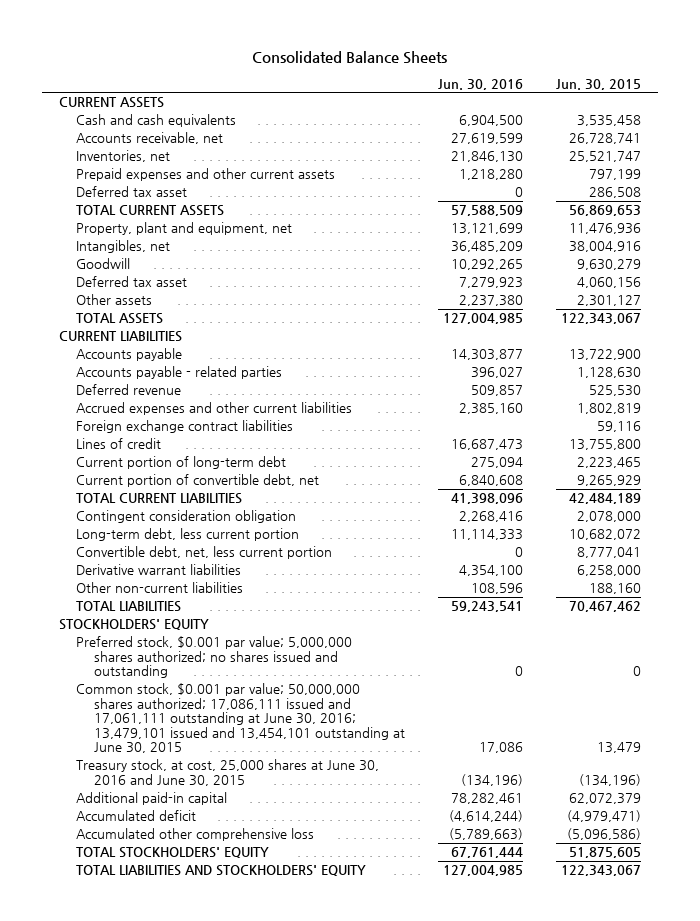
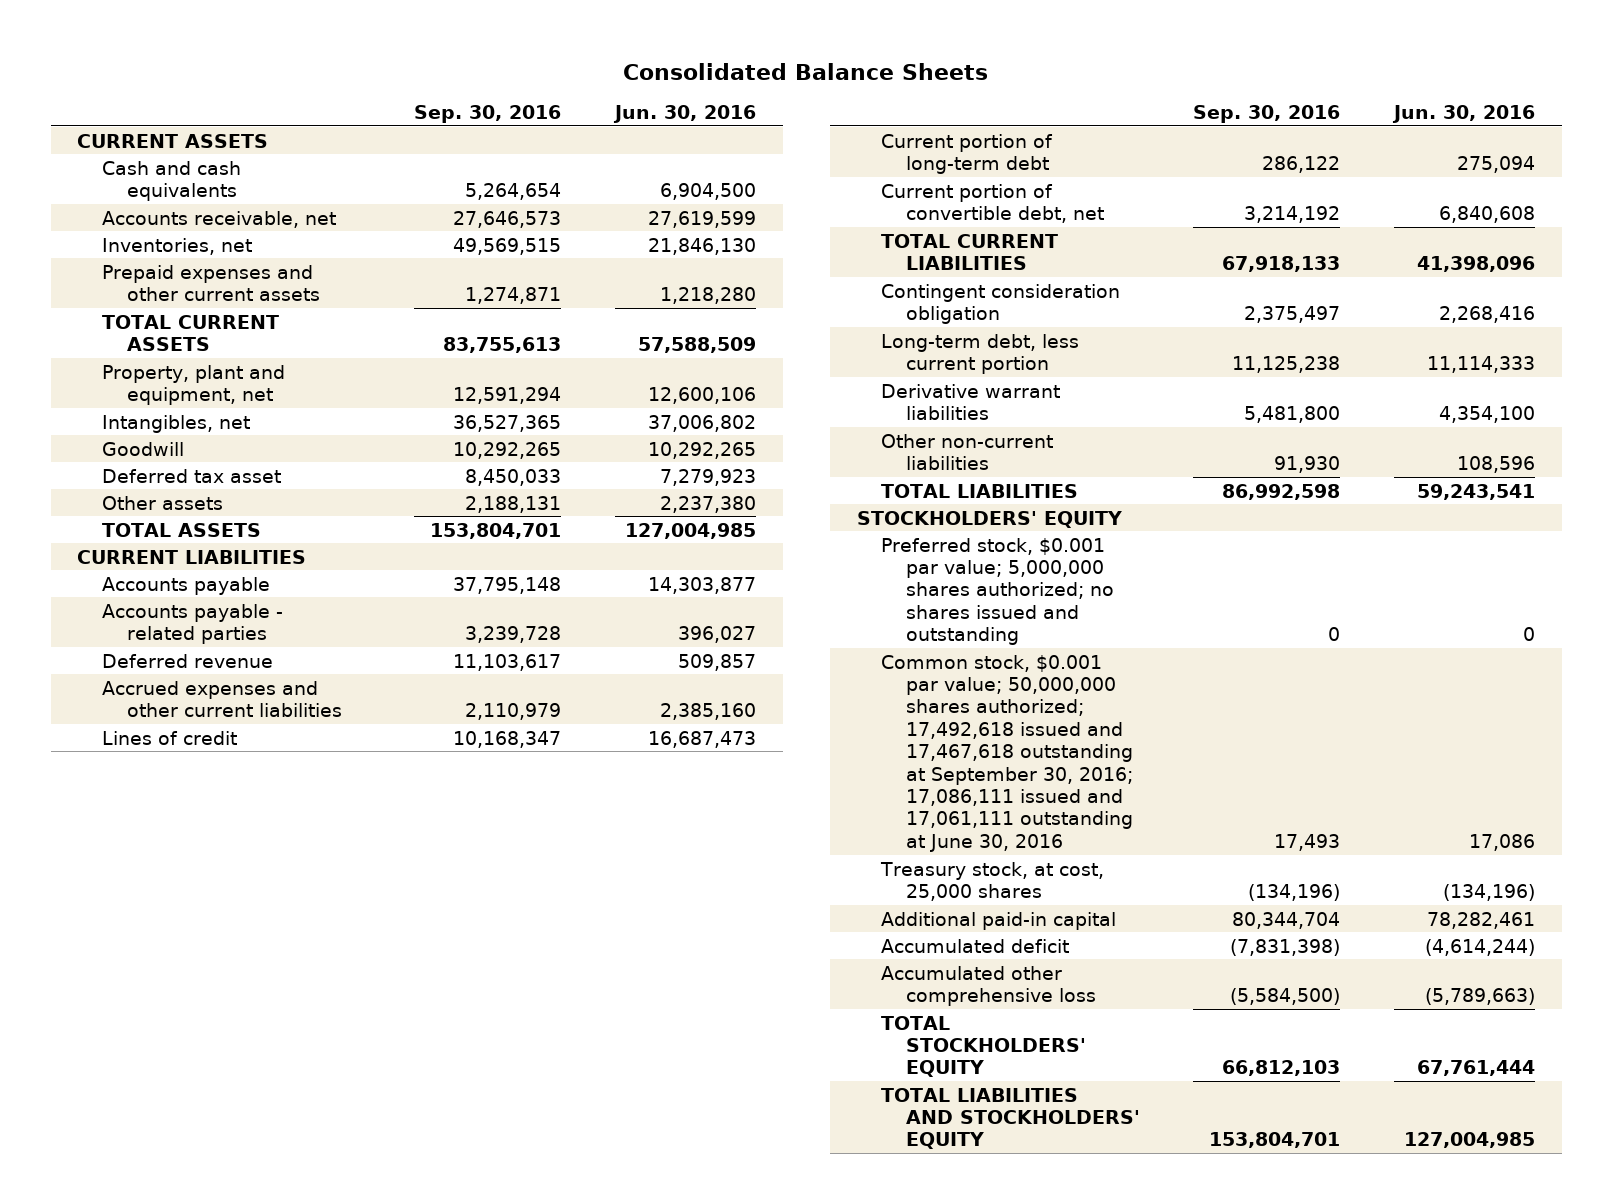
- | Jun. 30, 2016 | Jun. 30, 2015
+ | Sep. 30, 2016 | Jun. 30, 2016
- Deferred tax asset | 0 | 286,508
- Property, plant and equipment, net | 13,121,699 | 11,476,936
- Intangibles, net | 36,485,209 | 38,004,916
+ Property, plant and equipment, net | 12,591,294 | 12,600,106
+ Intangibles, net | 36,527,365 | 37,006,802
- Foreign exchange contract liabilities | | 59,116
- Convertible debt, net, less current portion | 0 | 8,777,041
- Common stock, $0.001 par value; 50,000,000 shares authorized; 17,086,111 issued and 17,061,111 outstanding at June 30, 2016; 13,479,101 issued and 13,454,101 outstanding at June 30, 2015 | 17,086 | 13,479
- Treasury stock, at cost, 25,000 shares at June 30, 2016 and June 30, 2015 | (134,196) | (134,196)
+ Common stock, $0.001 par value; 50,000,000 shares authorized; 17,492,618 issued and 17,467,618 outstanding at September 30, 2016; 17,086,111 issued and 17,061,111 outstanding at June 30, 2016 | 17,493 | 17,086
+ Treasury stock, at cost, 25,000 shares | (134,196) | (134,196)

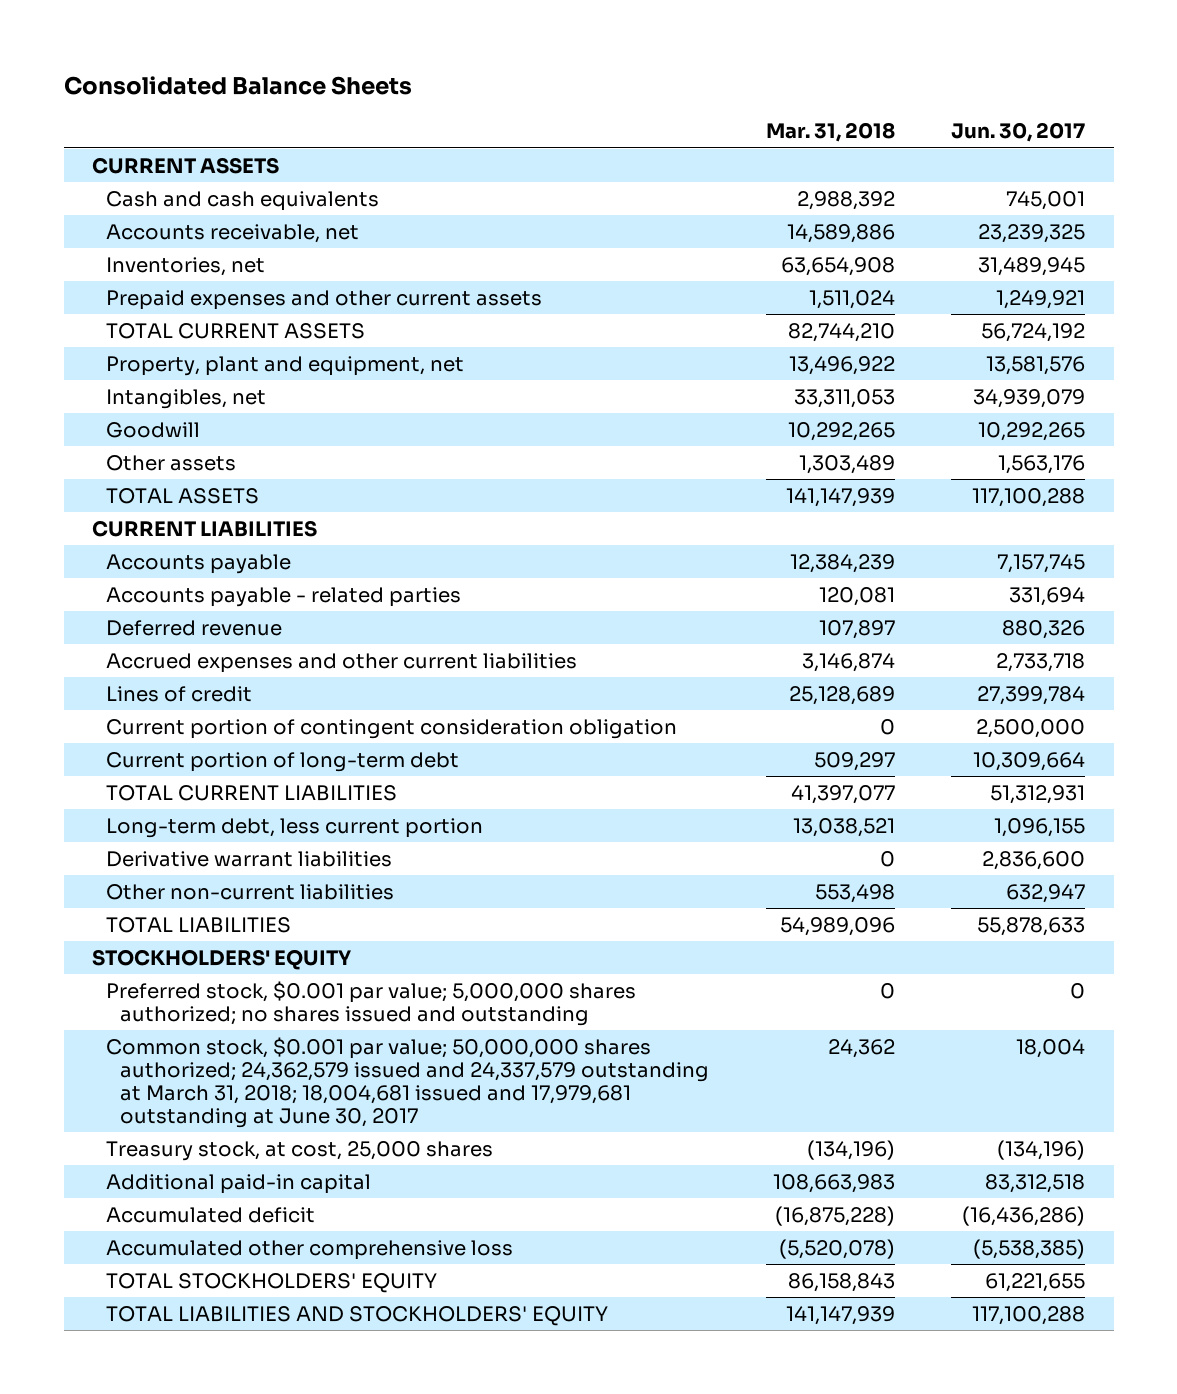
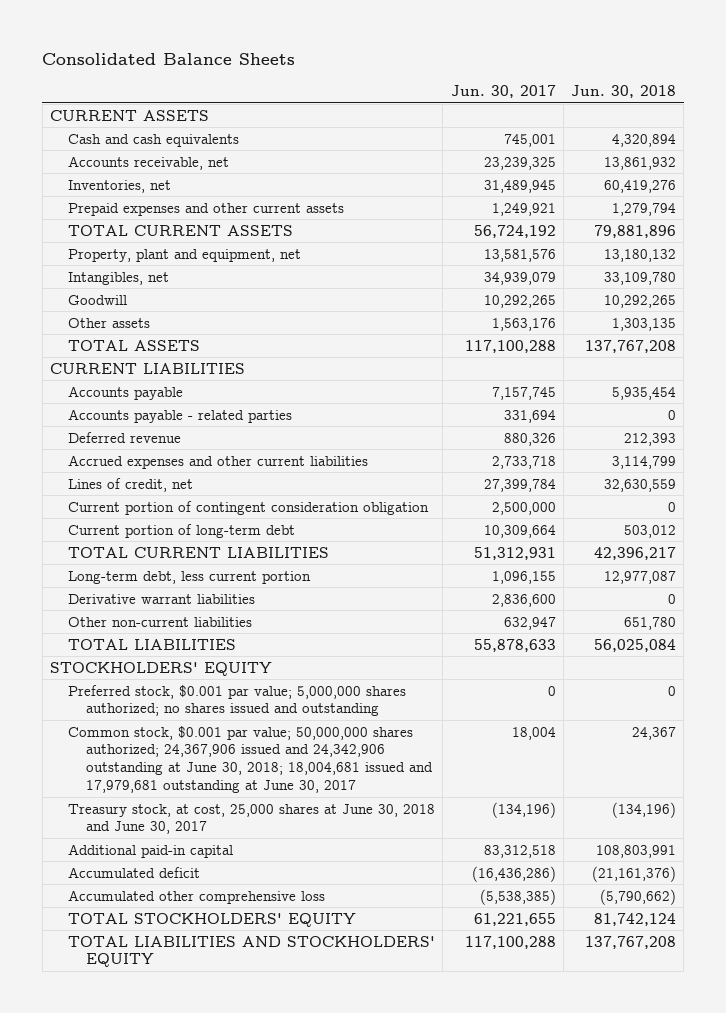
- | Mar. 31, 2018 | Jun. 30, 2017
+ | Jun. 30, 2017 | Jun. 30, 2018
- Lines of credit | 25,128,689 | 27,399,784
+ Lines of credit, net | 27,399,784 | 32,630,559
- Common stock, $0.001 par value; 50,000,000 shares authorized; 24,362,579 issued and 24,337,579 outstanding at March 31, 2018; 18,004,681 issued and 17,979,681 outstanding at June 30, 2017 | 24,362 | 18,004
- Treasury stock, at cost, 25,000 shares | (134,196) | (134,196)
+ Common stock, $0.001 par value; 50,000,000 shares authorized; 24,367,906 issued and 24,342,906 outstanding at June 30, 2018; 18,004,681 issued and 17,979,681 outstanding at June 30, 2017 | 18,004 | 24,367
+ Treasury stock, at cost, 25,000 shares at June 30, 2018 and June 30, 2017 | (134,196) | (134,196)

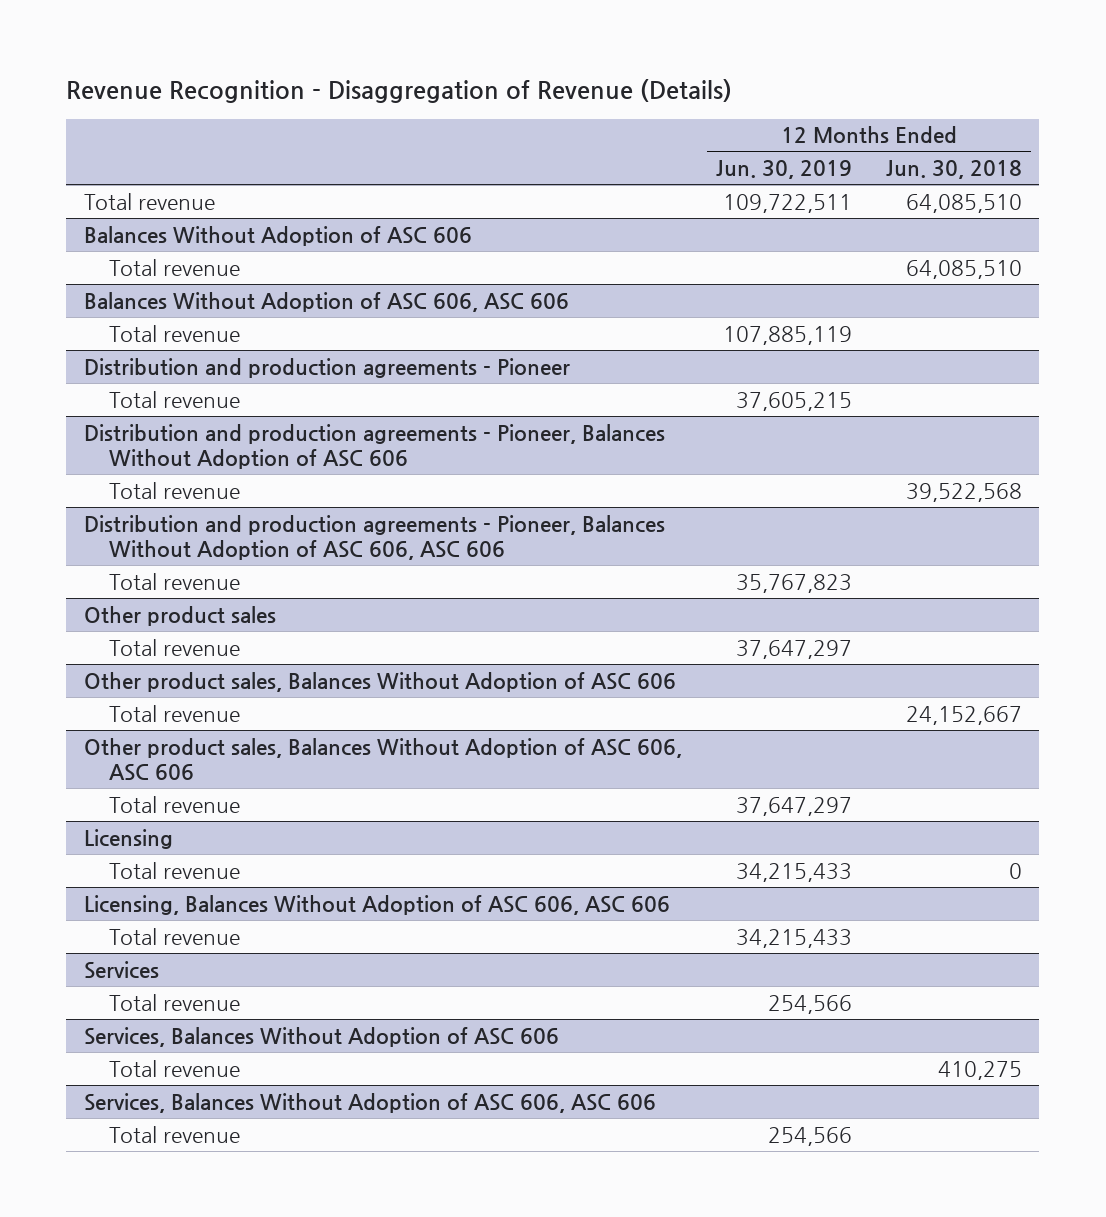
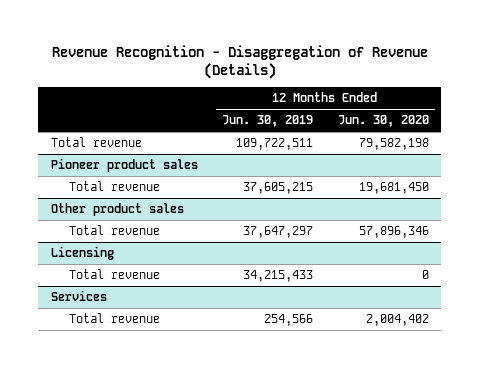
- | 12 Months Ended Jun. 30, 2019 | 12 Months Ended Jun. 30, 2018
+ | 12 Months Ended Jun. 30, 2019 | 12 Months Ended Jun. 30, 2020
- Balances Without Adoption of ASC 606
- Total revenue | | 64,085,510
- Balances Without Adoption of ASC 606, ASC 606
- Total revenue | 107,885,119 |
- Distribution and production agreements - Pioneer
+ Pioneer product sales
- Distribution and production agreements - Pioneer, Balances Without Adoption of ASC 606
- Total revenue | | 39,522,568
- Distribution and production agreements - Pioneer, Balances Without Adoption of ASC 606, ASC 606
- Total revenue | 35,767,823 |
- Other product sales, Balances Without Adoption of ASC 606
- Total revenue | | 24,152,667
- Other product sales, Balances Without Adoption of ASC 606, ASC 606
- Total revenue | 37,647,297 |
- Licensing, Balances Without Adoption of ASC 606, ASC 606
- Total revenue | 34,215,433 |
- Services, Balances Without Adoption of ASC 606
- Total revenue | | 410,275
- Services, Balances Without Adoption of ASC 606, ASC 606
- Total revenue | 254,566 |

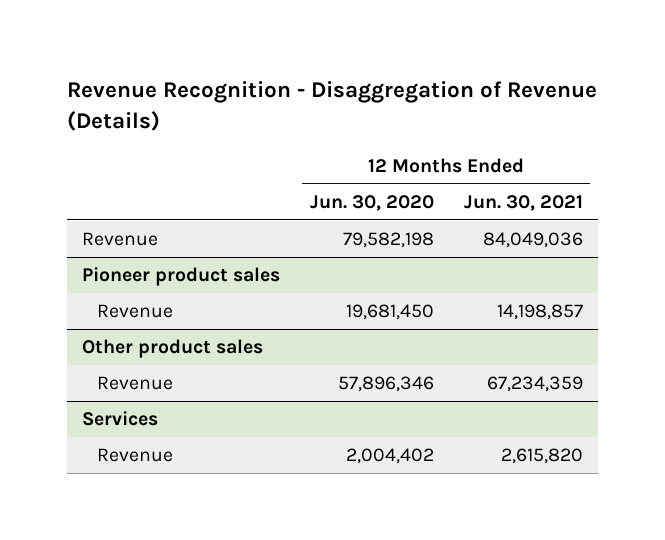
- | 12 Months Ended Jun. 30, 2019 | 12 Months Ended Jun. 30, 2020
+ | 12 Months Ended Jun. 30, 2020 | 12 Months Ended Jun. 30, 2021
- Total revenue | 109,722,511 | 79,582,198
+ Revenue | 79,582,198 | 84,049,036
@ Pioneer product sales
- Total revenue | 37,605,215 | 19,681,450
+ Revenue | 19,681,450 | 14,198,857
@ Other product sales
- Total revenue | 37,647,297 | 57,896,346
- Licensing
- Total revenue | 34,215,433 | 0
@ Other product sales
+ Revenue | 57,896,346 | 67,234,359
@ Services
- Total revenue | 254,566 | 2,004,402
+ Revenue | 2,004,402 | 2,615,820

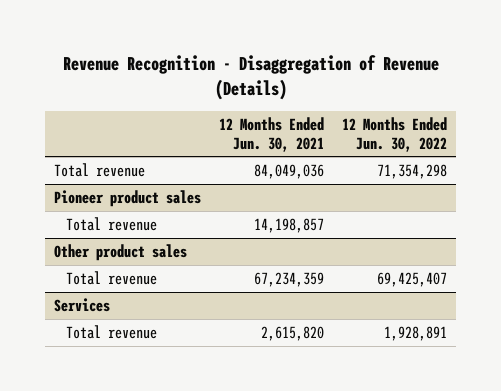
- | 12 Months Ended Jun. 30, 2020 | 12 Months Ended Jun. 30, 2021
+ | 12 Months Ended Jun. 30, 2021 | 12 Months Ended Jun. 30, 2022
- Revenue | 79,582,198 | 84,049,036
+ Total revenue | 84,049,036 | 71,354,298
@ Pioneer product sales
- Revenue | 19,681,450 | 14,198,857
+ Total revenue | 14,198,857 |
@ Other product sales
- Revenue | 57,896,346 | 67,234,359
+ Total revenue | 67,234,359 | 69,425,407
@ Services
- Revenue | 2,004,402 | 2,615,820
+ Total revenue | 2,615,820 | 1,928,891

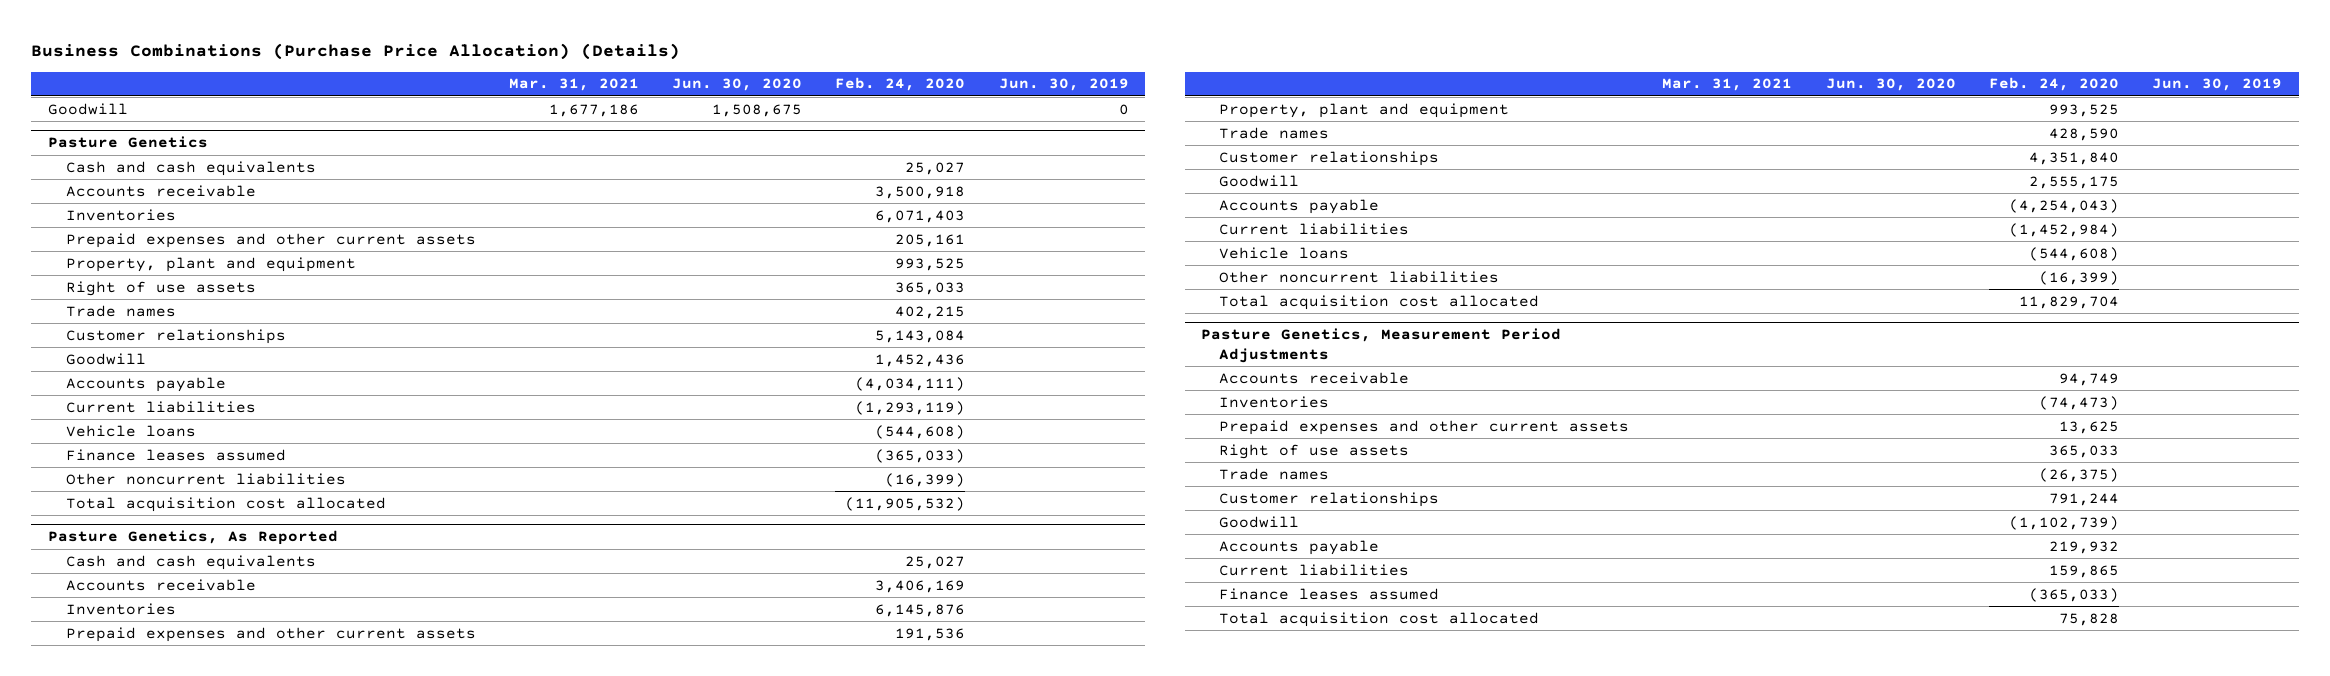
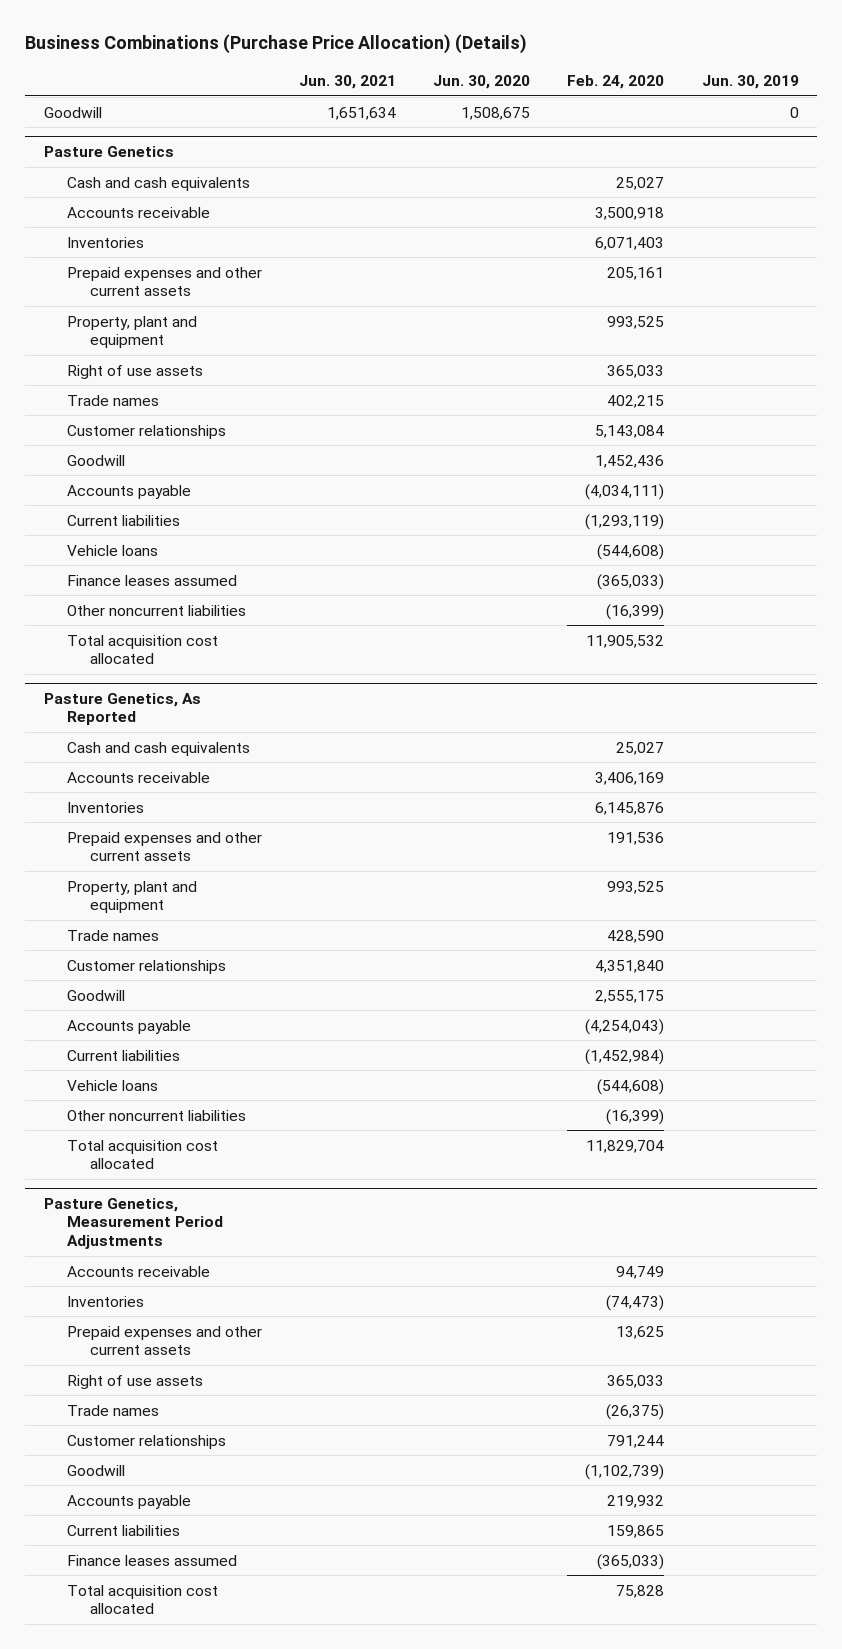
- | Mar. 31, 2021 | Jun. 30, 2020 | Feb. 24, 2020 | Jun. 30, 2019
+ | Jun. 30, 2021 | Jun. 30, 2020 | Feb. 24, 2020 | Jun. 30, 2019
@ Pasture Genetics
- Total acquisition cost allocated | | | (11,905,532) |
+ Total acquisition cost allocated | | | 11,905,532 |

